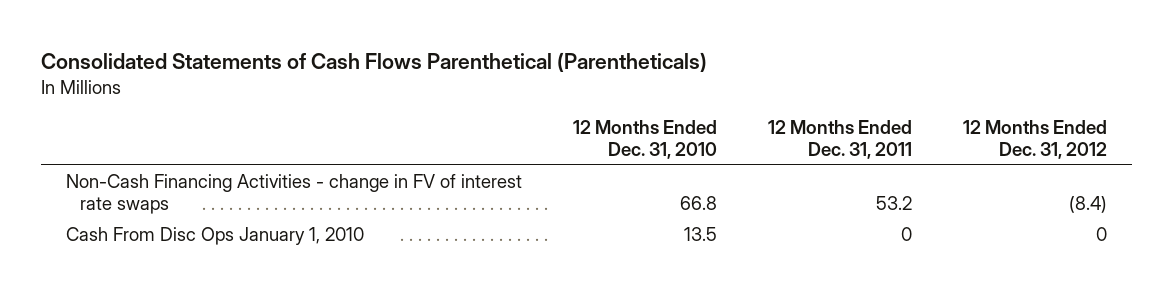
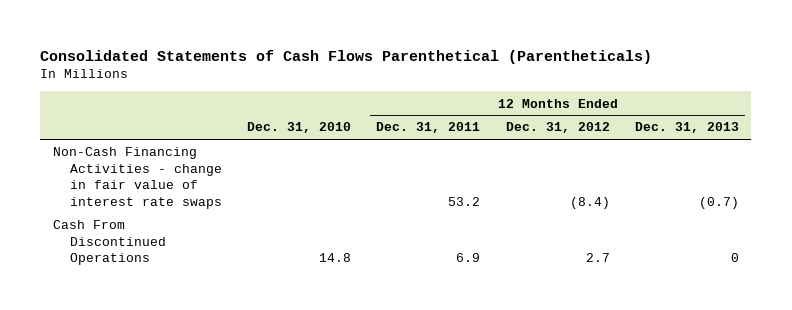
- | 12 Months Ended Dec. 31, 2010 | 12 Months Ended Dec. 31, 2011 | 12 Months Ended Dec. 31, 2012
+ | Dec. 31, 2010 | 12 Months Ended Dec. 31, 2011 | 12 Months Ended Dec. 31, 2012 | 12 Months Ended Dec. 31, 2013
- Non-Cash Financing Activities - change in FV of interest rate swaps | 66.8 | 53.2 | (8.4)
- Cash From Disc Ops January 1, 2010 | 13.5 | 0 | 0
+ Non-Cash Financing Activities - change in fair value of interest rate swaps | | 53.2 | (8.4) | (0.7)
+ Cash From Discontinued Operations | 14.8 | 6.9 | 2.7 | 0

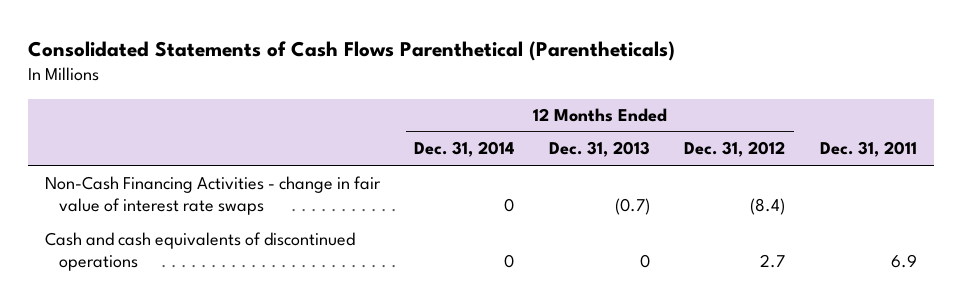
- | Dec. 31, 2010 | 12 Months Ended Dec. 31, 2011 | 12 Months Ended Dec. 31, 2012 | 12 Months Ended Dec. 31, 2013
+ | 12 Months Ended Dec. 31, 2014 | 12 Months Ended Dec. 31, 2013 | 12 Months Ended Dec. 31, 2012 | Dec. 31, 2011
- Cash From Discontinued Operations | 14.8 | 6.9 | 2.7 | 0
+ Cash and cash equivalents of discontinued operations | 0 | 0 | 2.7 | 6.9

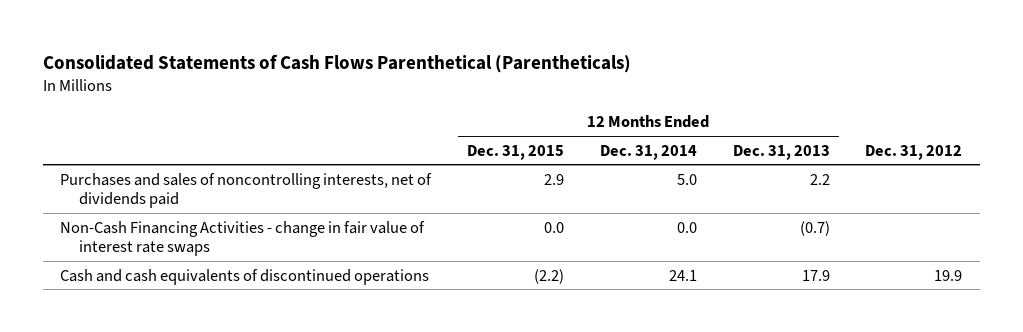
- | 12 Months Ended Dec. 31, 2014 | 12 Months Ended Dec. 31, 2013 | 12 Months Ended Dec. 31, 2012 | Dec. 31, 2011
+ | 12 Months Ended Dec. 31, 2015 | 12 Months Ended Dec. 31, 2014 | 12 Months Ended Dec. 31, 2013 | Dec. 31, 2012
- Non-Cash Financing Activities - change in fair value of interest rate swaps | 0 | (0.7) | (8.4) |
- Cash and cash equivalents of discontinued operations | 0 | 0 | 2.7 | 6.9
+ Purchases and sales of noncontrolling interests, net of dividends paid | 2.9 | 5.0 | 2.2 |
+ Non-Cash Financing Activities - change in fair value of interest rate swaps | 0.0 | 0.0 | (0.7) |
+ Cash and cash equivalents of discontinued operations | (2.2) | 24.1 | 17.9 | 19.9

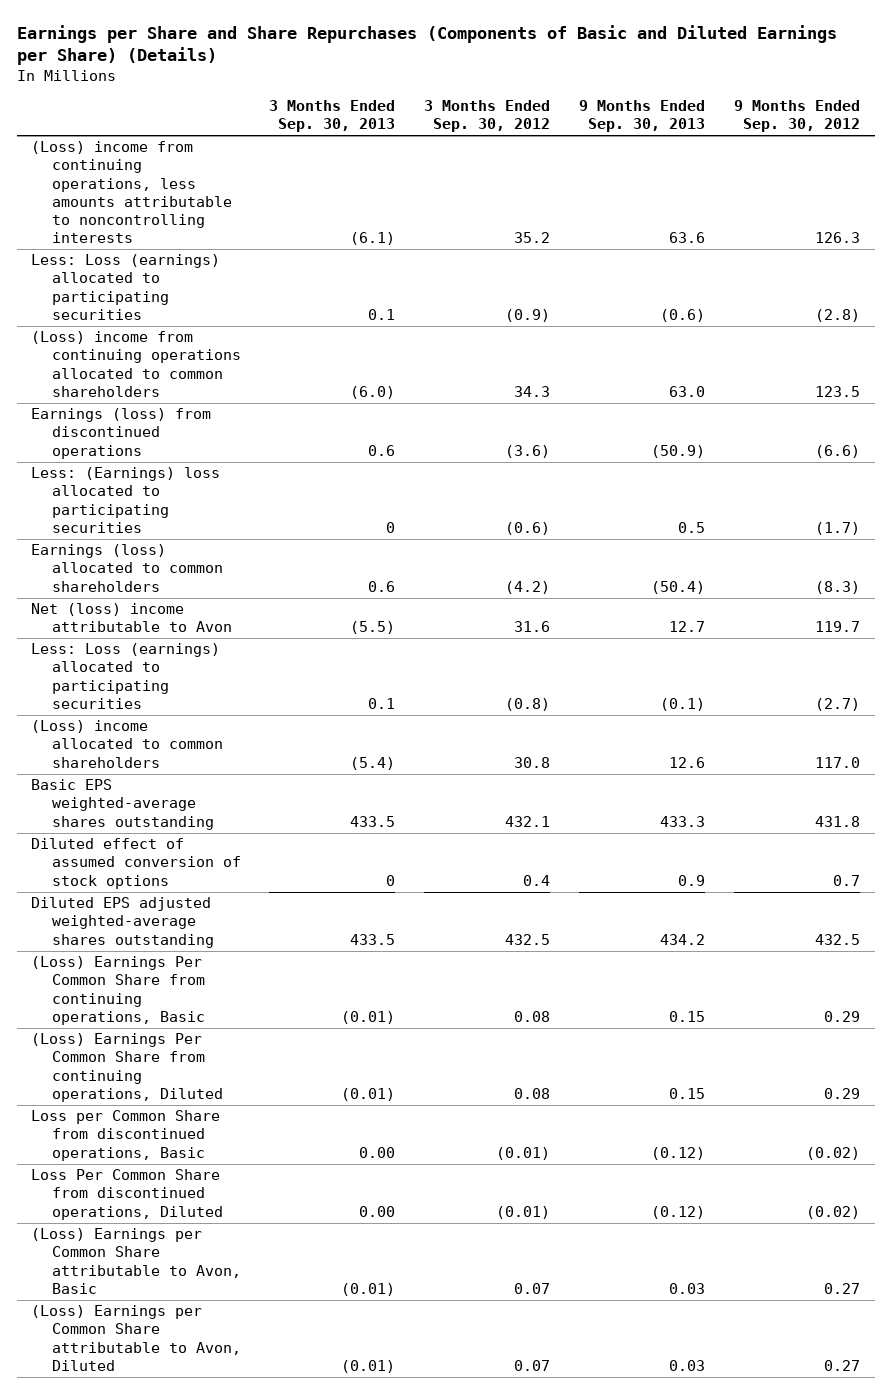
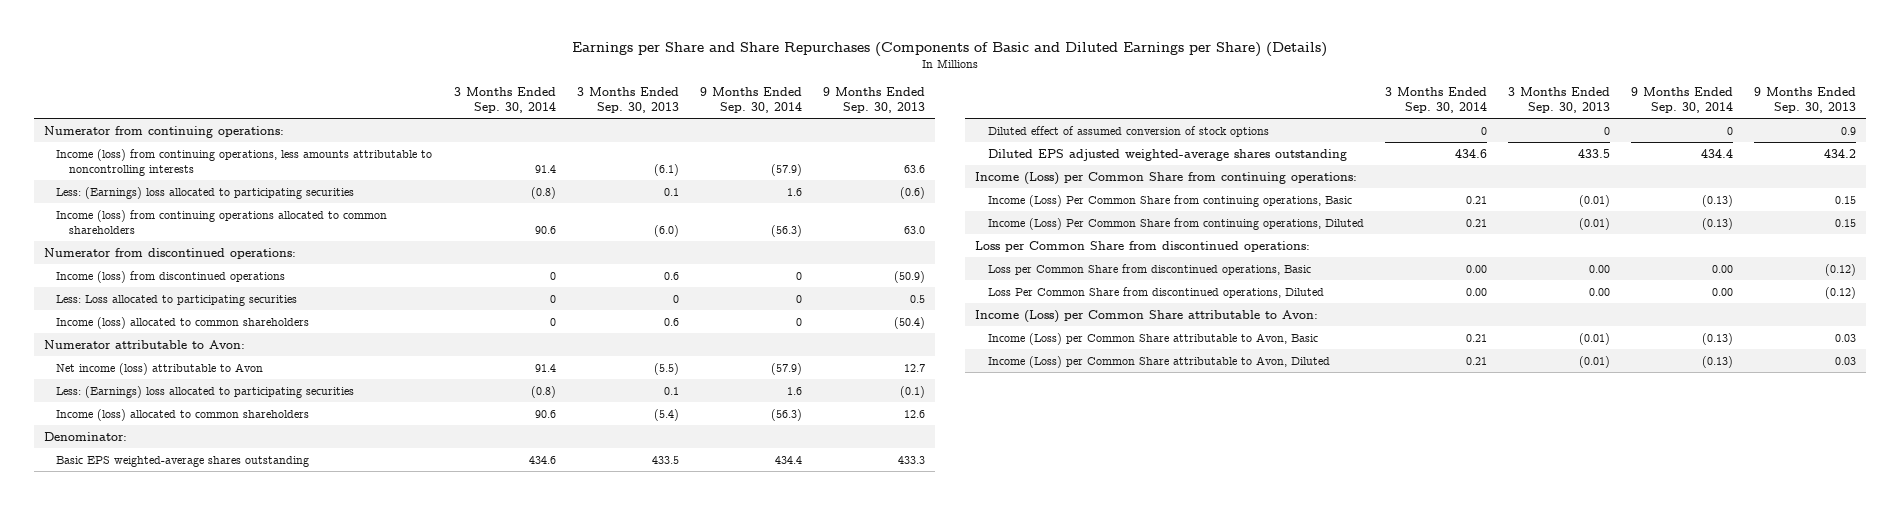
- | 3 Months Ended Sep. 30, 2013 | 3 Months Ended Sep. 30, 2012 | 9 Months Ended Sep. 30, 2013 | 9 Months Ended Sep. 30, 2012
+ | 3 Months Ended Sep. 30, 2014 | 3 Months Ended Sep. 30, 2013 | 9 Months Ended Sep. 30, 2014 | 9 Months Ended Sep. 30, 2013
- (Loss) income from continuing operations, less amounts attributable to noncontrolling interests | (6.1) | 35.2 | 63.6 | 126.3
- Less: Loss (earnings) allocated to participating securities | 0.1 | (0.9) | (0.6) | (2.8)
- (Loss) income from continuing operations allocated to common shareholders | (6.0) | 34.3 | 63.0 | 123.5
- Earnings (loss) from discontinued operations | 0.6 | (3.6) | (50.9) | (6.6)
- Less: (Earnings) loss allocated to participating securities | 0 | (0.6) | 0.5 | (1.7)
- Earnings (loss) allocated to common shareholders | 0.6 | (4.2) | (50.4) | (8.3)
- Net (loss) income attributable to Avon | (5.5) | 31.6 | 12.7 | 119.7
- Less: Loss (earnings) allocated to participating securities | 0.1 | (0.8) | (0.1) | (2.7)
- (Loss) income allocated to common shareholders | (5.4) | 30.8 | 12.6 | 117.0
+ Numerator from continuing operations:
+ Income (loss) from continuing operations, less amounts attributable to noncontrolling interests | 91.4 | (6.1) | (57.9) | 63.6
+ Less: (Earnings) loss allocated to participating securities | (0.8) | 0.1 | 1.6 | (0.6)
+ Income (loss) from continuing operations allocated to common shareholders | 90.6 | (6.0) | (56.3) | 63.0
+ Numerator from discontinued operations:
+ Income (loss) from discontinued operations | 0 | 0.6 | 0 | (50.9)
+ Less: Loss allocated to participating securities | 0 | 0 | 0 | 0.5
+ Income (loss) allocated to common shareholders | 0 | 0.6 | 0 | (50.4)
+ Numerator attributable to Avon:
+ Net income (loss) attributable to Avon | 91.4 | (5.5) | (57.9) | 12.7
+ Less: (Earnings) loss allocated to participating securities | (0.8) | 0.1 | 1.6 | (0.1)
+ Income (loss) allocated to common shareholders | 90.6 | (5.4) | (56.3) | 12.6
+ Denominator:
- (Loss) Earnings Per Common Share from continuing operations, Basic | (0.01) | 0.08 | 0.15 | 0.29
- (Loss) Earnings Per Common Share from continuing operations, Diluted | (0.01) | 0.08 | 0.15 | 0.29
+ Income (Loss) per Common Share from continuing operations:
+ Income (Loss) Per Common Share from continuing operations, Basic | 0.21 | (0.01) | (0.13) | 0.15
+ Income (Loss) Per Common Share from continuing operations, Diluted | 0.21 | (0.01) | (0.13) | 0.15
+ Loss per Common Share from discontinued operations:
- (Loss) Earnings per Common Share attributable to Avon, Basic | (0.01) | 0.07 | 0.03 | 0.27
- (Loss) Earnings per Common Share attributable to Avon, Diluted | (0.01) | 0.07 | 0.03 | 0.27
+ Income (Loss) per Common Share attributable to Avon:
+ Income (Loss) per Common Share attributable to Avon, Basic | 0.21 | (0.01) | (0.13) | 0.03
+ Income (Loss) per Common Share attributable to Avon, Diluted | 0.21 | (0.01) | (0.13) | 0.03

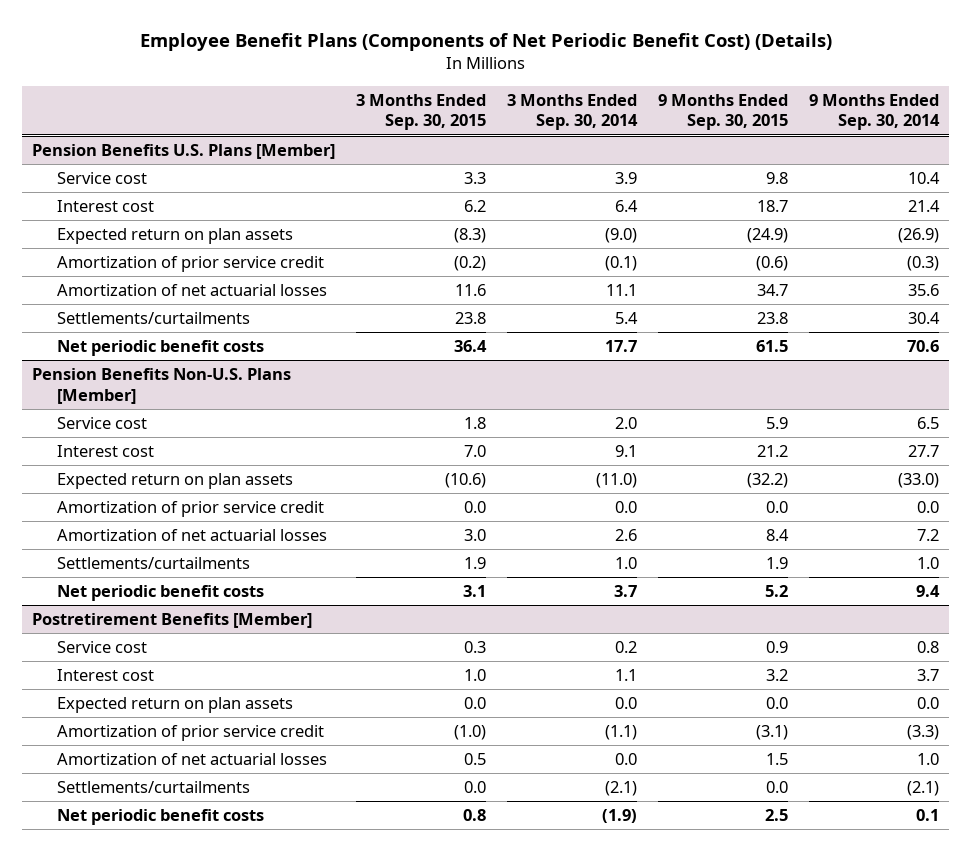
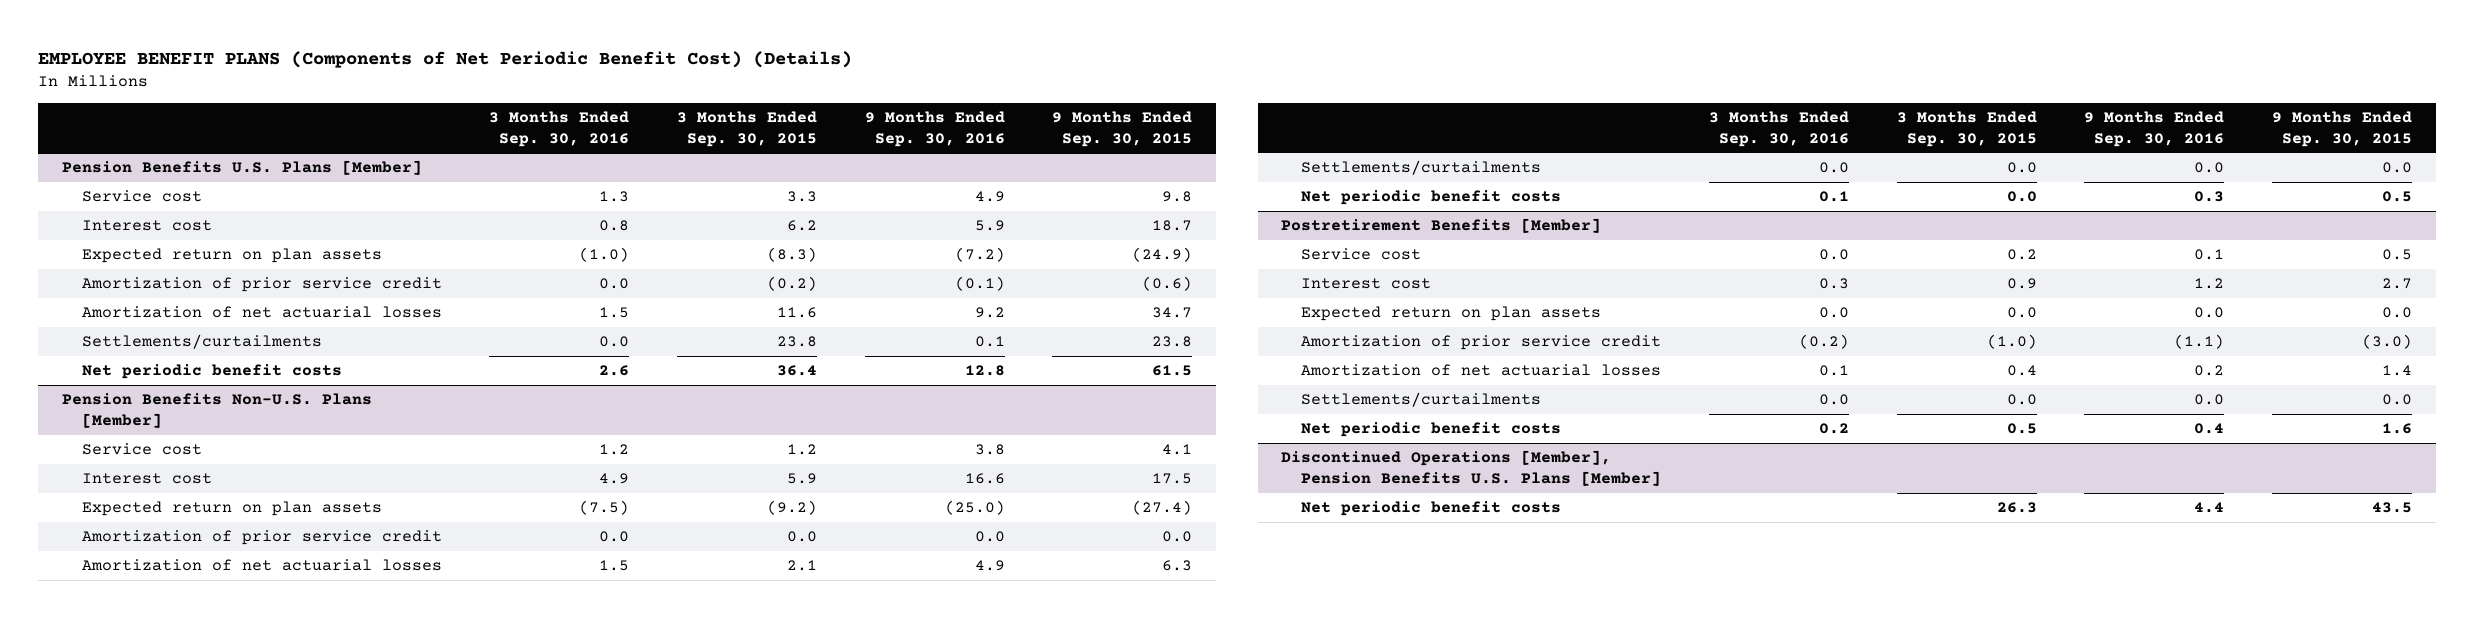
- Employee Benefit Plans (Components of Net Periodic Benefit Cost) (Details)
+ EMPLOYEE BENEFIT PLANS (Components of Net Periodic Benefit Cost) (Details)
- | 3 Months Ended Sep. 30, 2015 | 3 Months Ended Sep. 30, 2014 | 9 Months Ended Sep. 30, 2015 | 9 Months Ended Sep. 30, 2014
+ | 3 Months Ended Sep. 30, 2016 | 3 Months Ended Sep. 30, 2015 | 9 Months Ended Sep. 30, 2016 | 9 Months Ended Sep. 30, 2015
@ Pension Benefits Non-U.S. Plans [Member]
- Service cost | 1.8 | 2.0 | 5.9 | 6.5
- Interest cost | 7.0 | 9.1 | 21.2 | 27.7
- Expected return on plan assets | (10.6) | (11.0) | (32.2) | (33.0)
+ Service cost | 1.2 | 1.2 | 3.8 | 4.1
+ Interest cost | 4.9 | 5.9 | 16.6 | 17.5
+ Expected return on plan assets | (7.5) | (9.2) | (25.0) | (27.4)
- Amortization of net actuarial losses | 3.0 | 2.6 | 8.4 | 7.2
- Settlements/curtailments | 1.9 | 1.0 | 1.9 | 1.0
- Net periodic benefit costs | 3.1 | 3.7 | 5.2 | 9.4
+ Amortization of net actuarial losses | 1.5 | 2.1 | 4.9 | 6.3
+ Settlements/curtailments | 0.0 | 0.0 | 0.0 | 0.0
+ Net periodic benefit costs | 0.1 | 0.0 | 0.3 | 0.5
@ Postretirement Benefits [Member]
- Service cost | 0.3 | 0.2 | 0.9 | 0.8
- Interest cost | 1.0 | 1.1 | 3.2 | 3.7
+ Service cost | 0.0 | 0.2 | 0.1 | 0.5
+ Interest cost | 0.3 | 0.9 | 1.2 | 2.7
- Amortization of prior service credit | (1.0) | (1.1) | (3.1) | (3.3)
- Amortization of net actuarial losses | 0.5 | 0.0 | 1.5 | 1.0
+ Amortization of prior service credit | (0.2) | (1.0) | (1.1) | (3.0)
+ Amortization of net actuarial losses | 0.1 | 0.4 | 0.2 | 1.4
- Net periodic benefit costs | 0.8 | (1.9) | 2.5 | 0.1
+ Net periodic benefit costs | 0.2 | 0.5 | 0.4 | 1.6
+ Discontinued Operations [Member], Pension Benefits U.S. Plans [Member]
+ Net periodic benefit costs | | 26.3 | 4.4 | 43.5

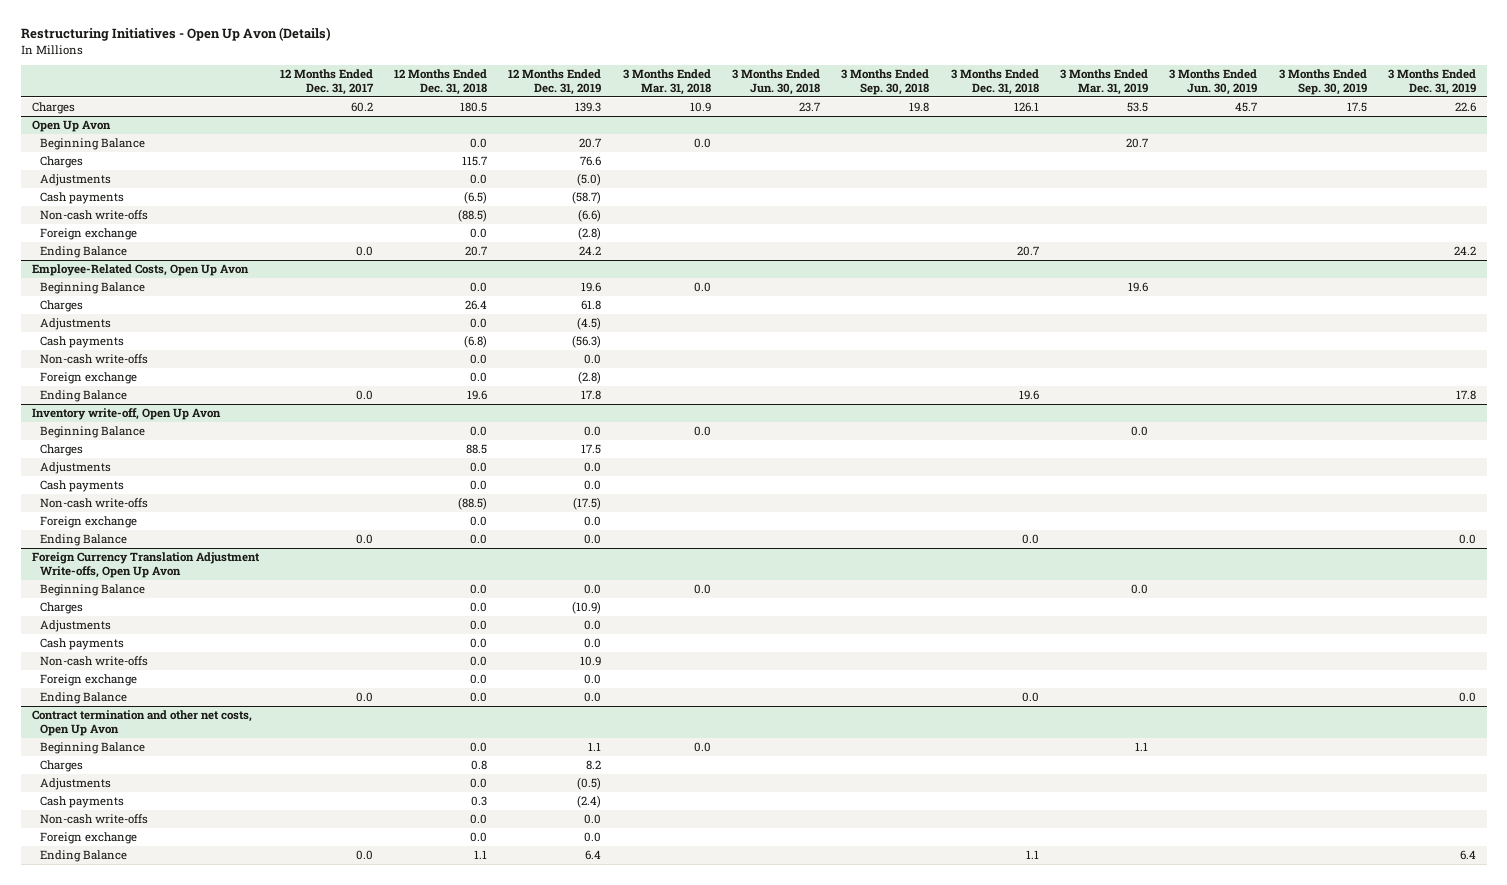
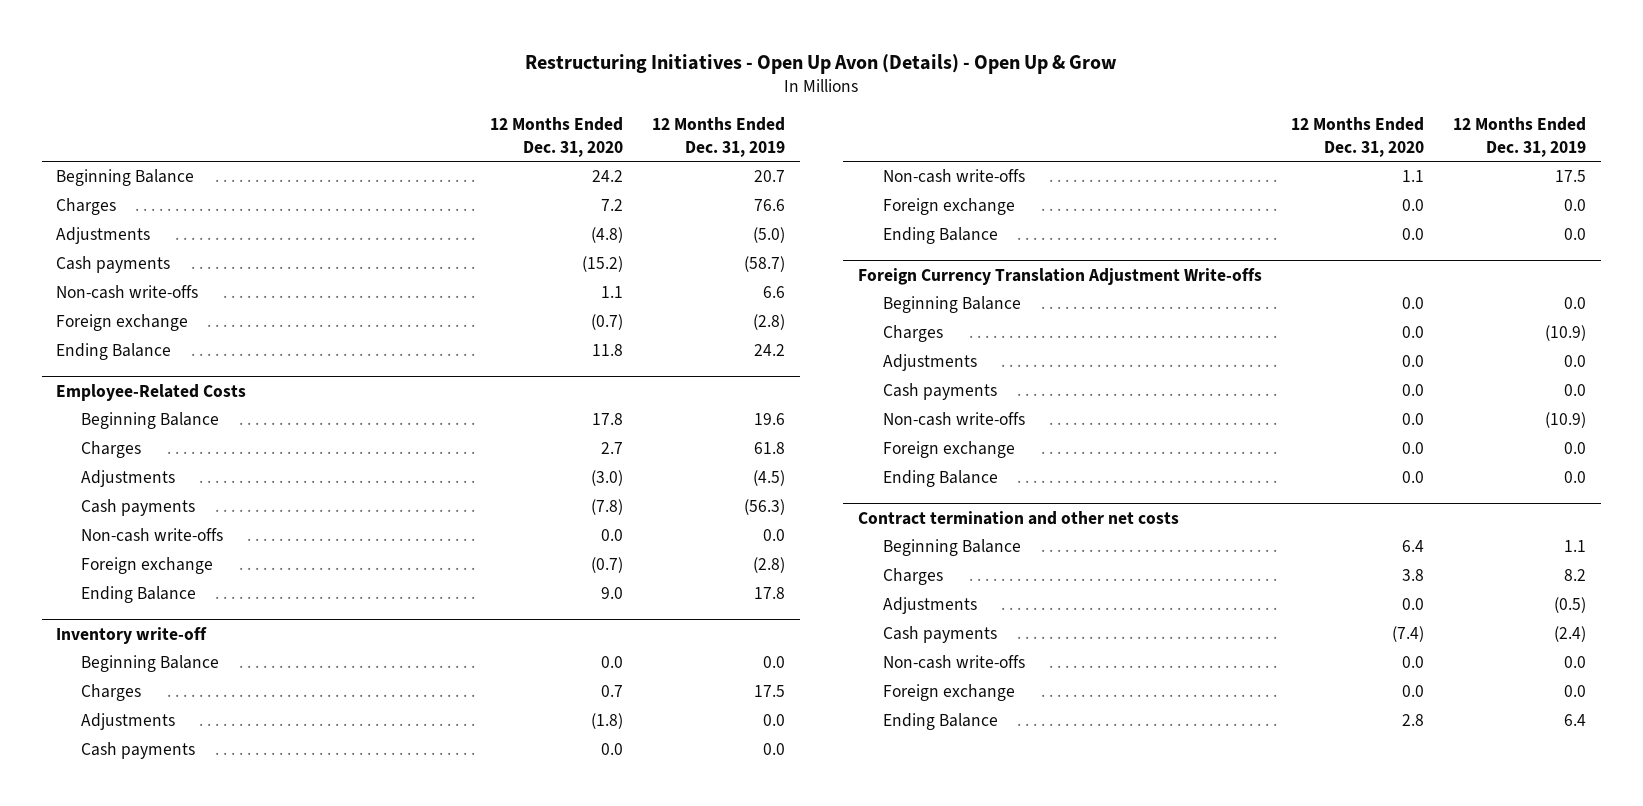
- Restructuring Initiatives - Open Up Avon (Details)
+ Restructuring Initiatives - Open Up Avon (Details) - Open Up & Grow
- | 12 Months Ended Dec. 31, 2017 | 12 Months Ended Dec. 31, 2018 | 12 Months Ended Dec. 31, 2019 | 3 Months Ended Mar. 31, 2018 | 3 Months Ended Jun. 30, 2018 | 3 Months Ended Sep. 30, 2018 | 3 Months Ended Dec. 31, 2018 | 3 Months Ended Mar. 31, 2019 | 3 Months Ended Jun. 30, 2019 | 3 Months Ended Sep. 30, 2019 | 3 Months Ended Dec. 31, 2019
+ | 12 Months Ended Dec. 31, 2020 | 12 Months Ended Dec. 31, 2019
- Charges | 60.2 | 180.5 | 139.3 | 10.9 | 23.7 | 19.8 | 126.1 | 53.5 | 45.7 | 17.5 | 22.6
- Open Up Avon
- Non-cash write-offs | | (88.5) | (6.6) | | | | | | | |
+ Non-cash write-offs | 1.1 | 6.6
- Employee-Related Costs, Open Up Avon
+ Employee-Related Costs
- Inventory write-off, Open Up Avon
+ Inventory write-off
- Non-cash write-offs | | (88.5) | (17.5) | | | | | | | |
+ Non-cash write-offs | 1.1 | 17.5
- Foreign Currency Translation Adjustment Write-offs, Open Up Avon
+ Foreign Currency Translation Adjustment Write-offs
- Non-cash write-offs | | 0.0 | 10.9 | | | | | | | |
+ Non-cash write-offs | 0.0 | (10.9)
- Contract termination and other net costs, Open Up Avon
+ Contract termination and other net costs

